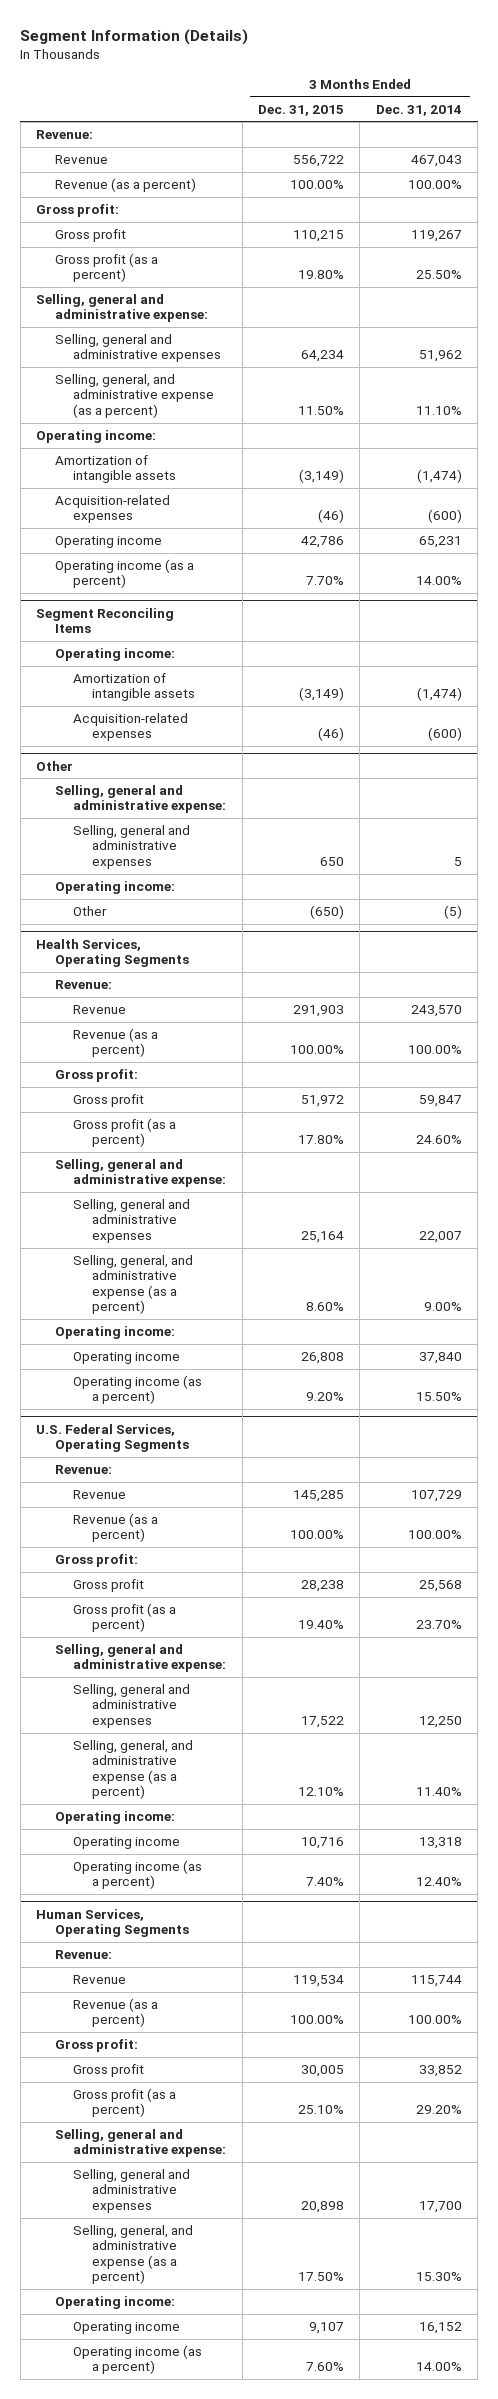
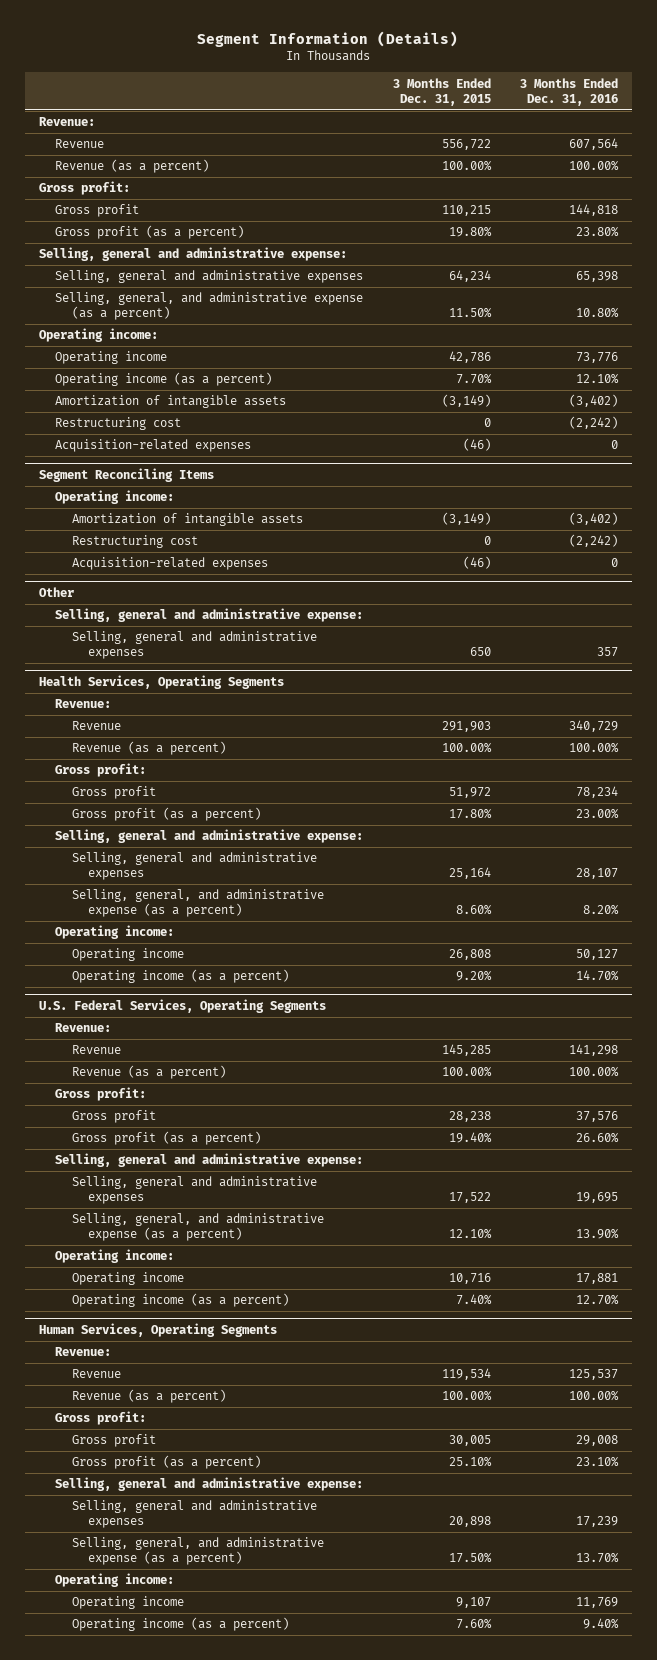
- | 3 Months Ended Dec. 31, 2015 | 3 Months Ended Dec. 31, 2014
+ | 3 Months Ended Dec. 31, 2015 | 3 Months Ended Dec. 31, 2016
moved down: Amortization of intangible assets | (3,149) | (3,402)
+ Restructuring cost | 0 | (2,242)
moved down: Acquisition-related expenses | (46) | 0
@ Segment Reconciling Items
+ Restructuring cost | 0 | (2,242)
@ Other
- Operating income:
- Other | (650) | (5)

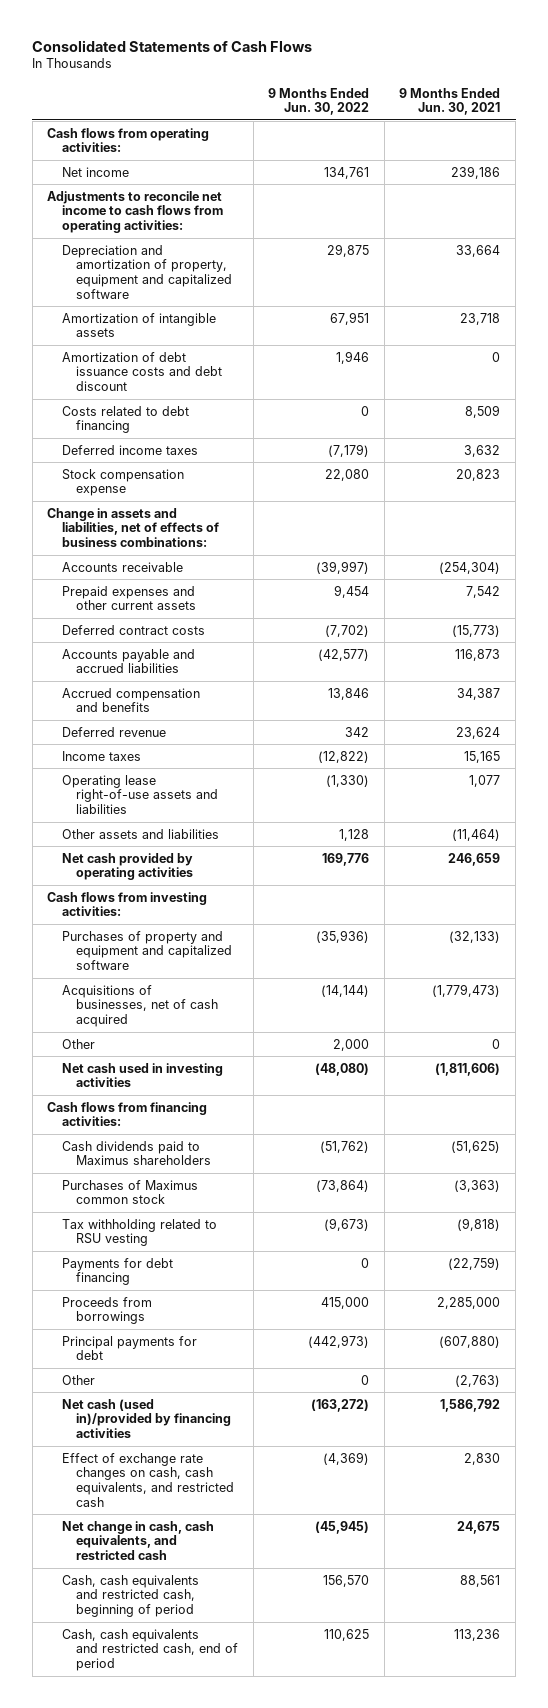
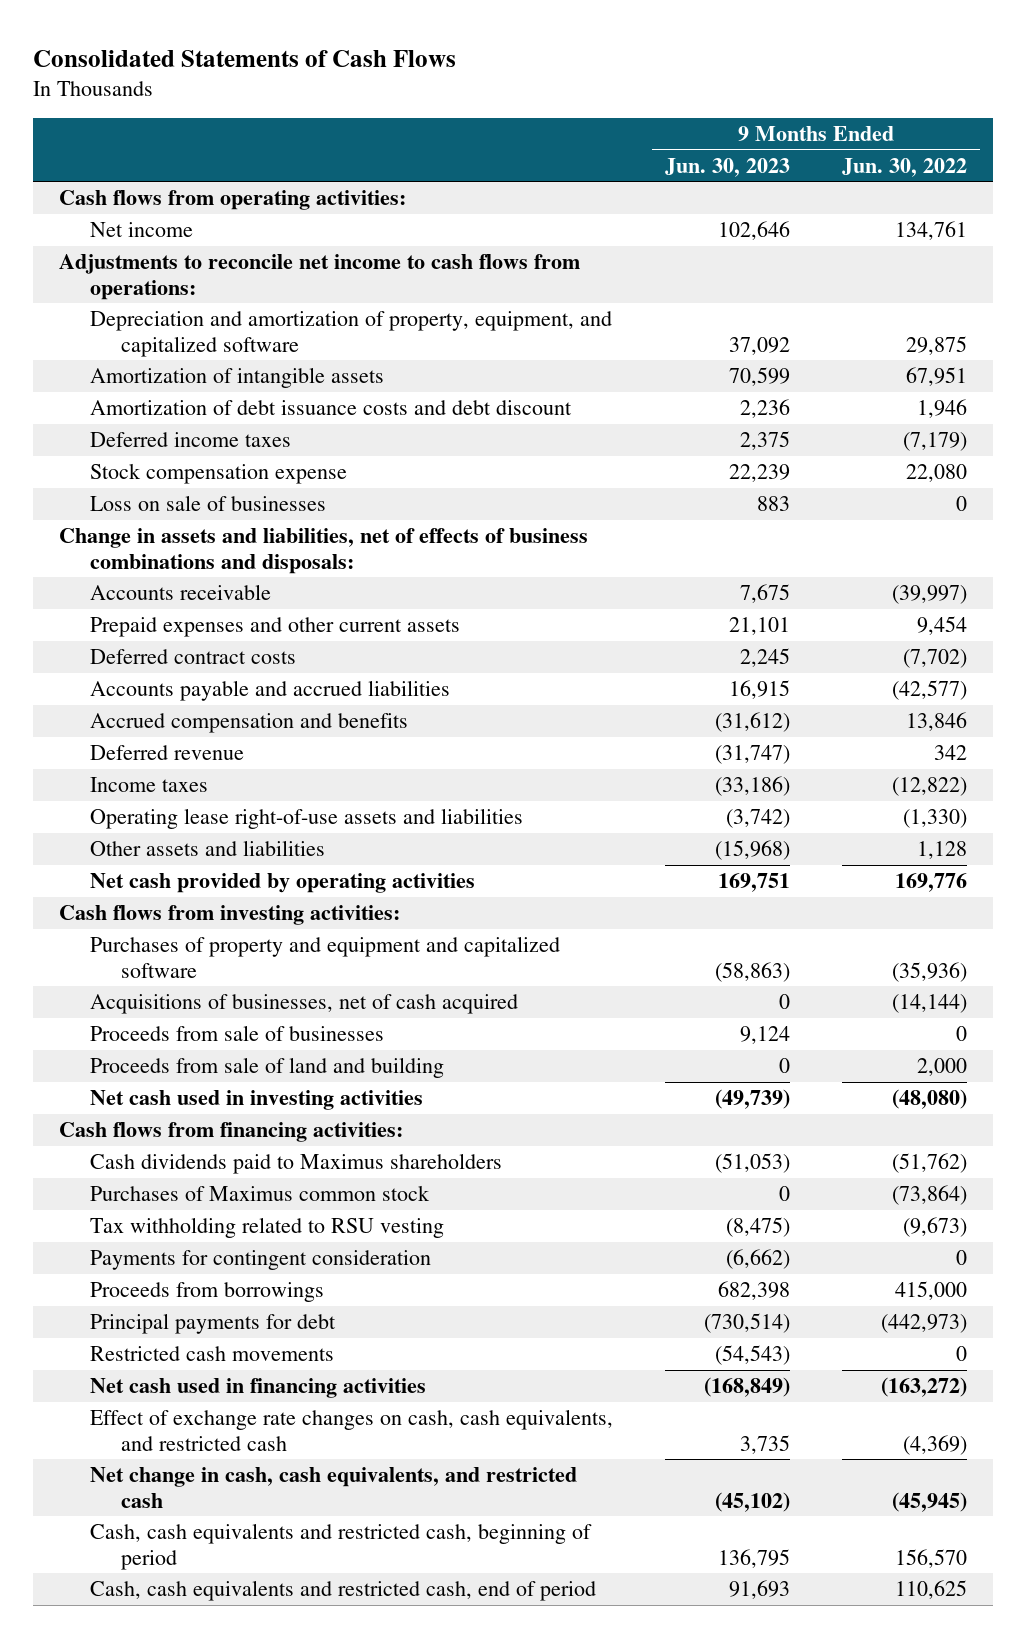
- | 9 Months Ended Jun. 30, 2022 | 9 Months Ended Jun. 30, 2021
+ | 9 Months Ended Jun. 30, 2023 | 9 Months Ended Jun. 30, 2022
- Adjustments to reconcile net income to cash flows from operating activities:
- Depreciation and amortization of property, equipment and capitalized software | 29,875 | 33,664
+ Adjustments to reconcile net income to cash flows from operations:
+ Depreciation and amortization of property, equipment, and capitalized software | 37,092 | 29,875
- Costs related to debt financing | 0 | 8,509
- Change in assets and liabilities, net of effects of business combinations:
+ Loss on sale of businesses | 883 | 0
+ Change in assets and liabilities, net of effects of business combinations and disposals:
- Other | 2,000 | 0
+ Proceeds from sale of businesses | 9,124 | 0
+ Proceeds from sale of land and building | 0 | 2,000
- Payments for debt financing | 0 | (22,759)
+ Payments for contingent consideration | (6,662) | 0
- Other | 0 | (2,763)
- Net cash (used in)/provided by financing activities | (163,272) | 1,586,792
+ Restricted cash movements | (54,543) | 0
+ Net cash used in financing activities | (168,849) | (163,272)

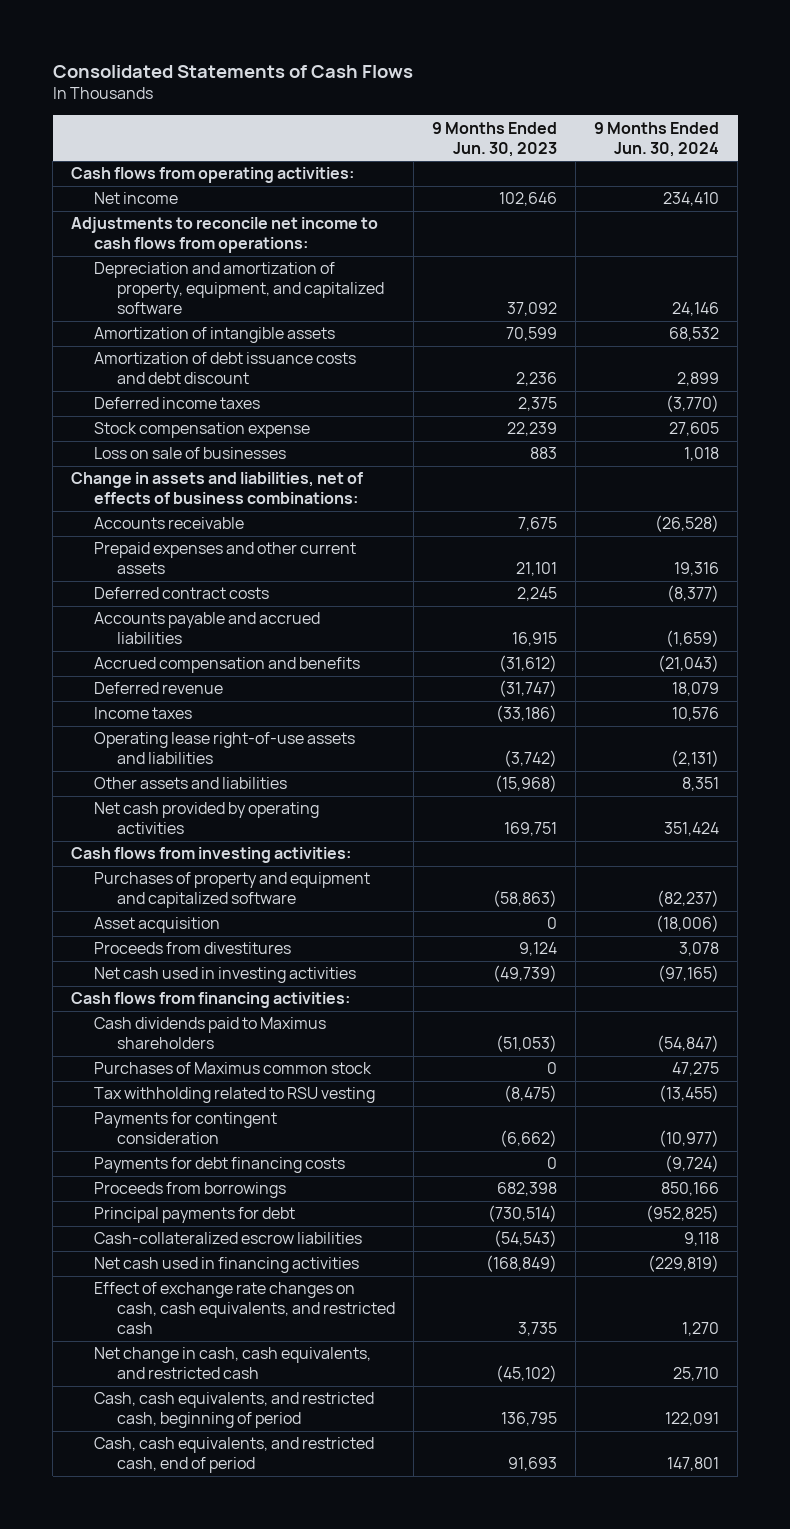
- | 9 Months Ended Jun. 30, 2023 | 9 Months Ended Jun. 30, 2022
+ | 9 Months Ended Jun. 30, 2023 | 9 Months Ended Jun. 30, 2024
- Change in assets and liabilities, net of effects of business combinations and disposals:
+ Change in assets and liabilities, net of effects of business combinations:
- Acquisitions of businesses, net of cash acquired | 0 | (14,144)
- Proceeds from sale of businesses | 9,124 | 0
- Proceeds from sale of land and building | 0 | 2,000
+ Asset acquisition | 0 | (18,006)
+ Proceeds from divestitures | 9,124 | 3,078
+ Payments for debt financing costs | 0 | (9,724)
- Restricted cash movements | (54,543) | 0
+ Cash-collateralized escrow liabilities | (54,543) | 9,118
- Cash, cash equivalents and restricted cash, beginning of period | 136,795 | 156,570
- Cash, cash equivalents and restricted cash, end of period | 91,693 | 110,625
+ Cash, cash equivalents, and restricted cash, beginning of period | 136,795 | 122,091
+ Cash, cash equivalents, and restricted cash, end of period | 91,693 | 147,801

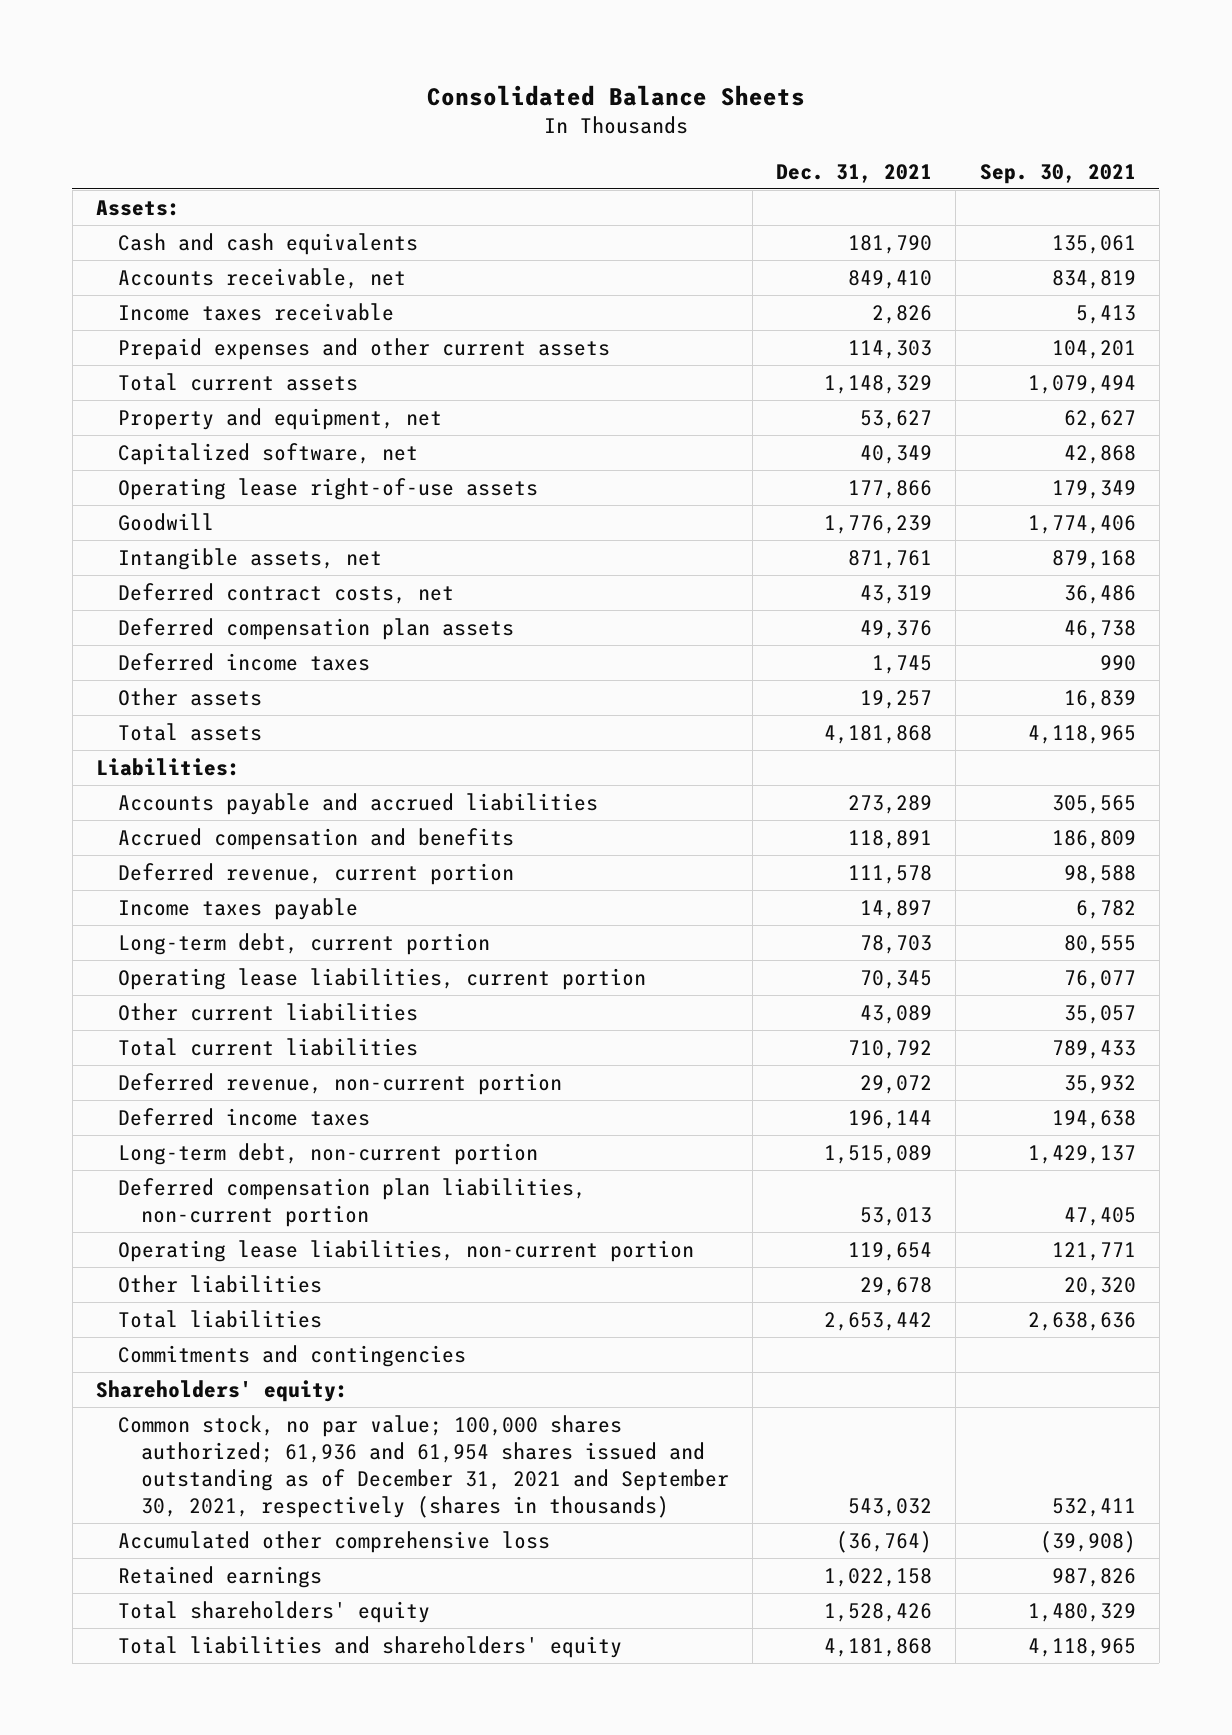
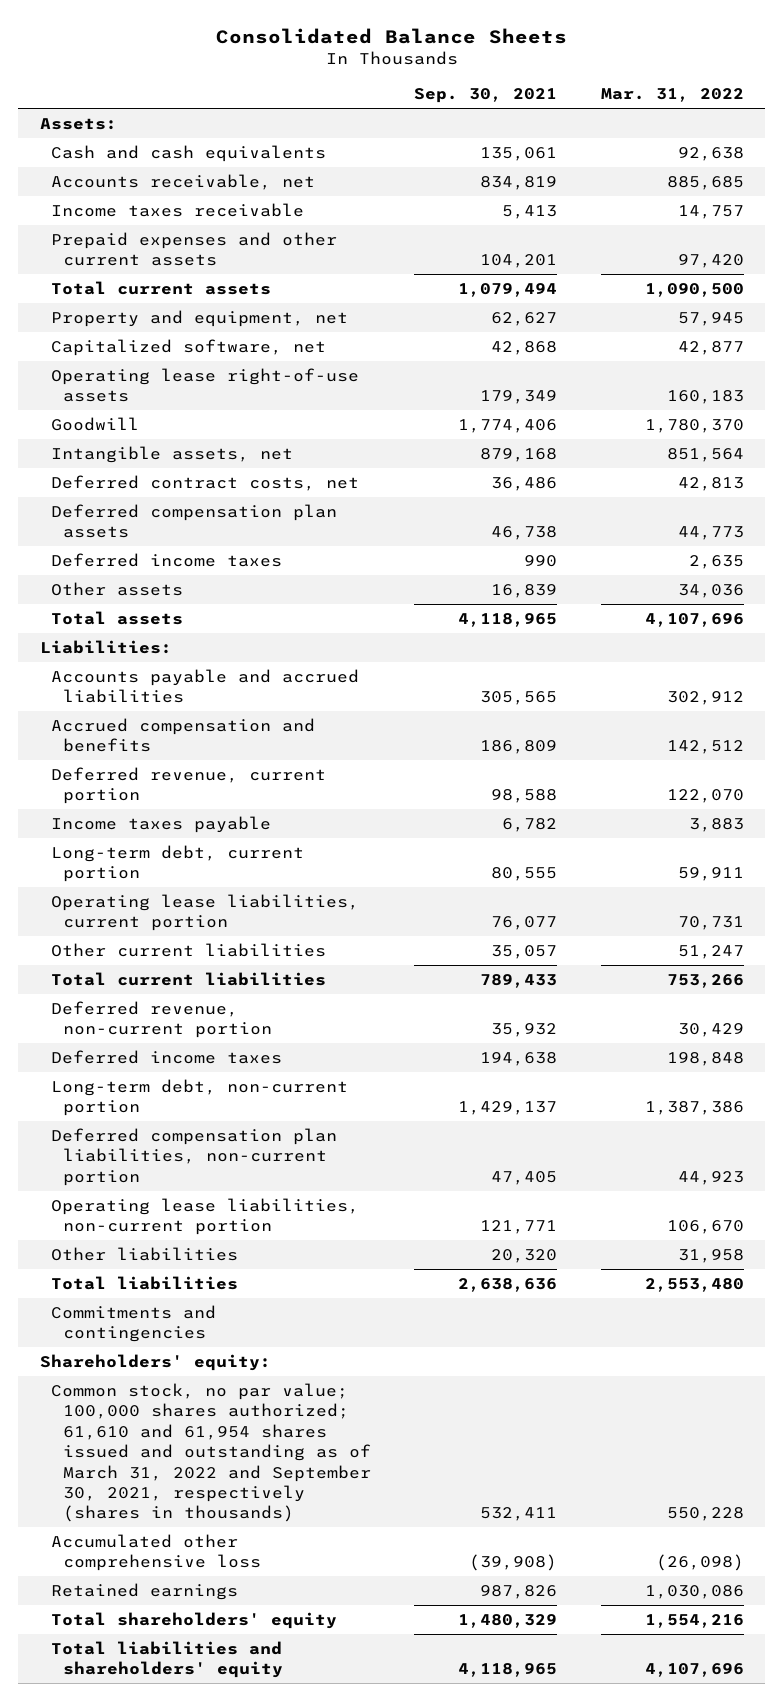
- | Dec. 31, 2021 | Sep. 30, 2021
+ | Sep. 30, 2021 | Mar. 31, 2022
- Common stock, no par value; 100,000 shares authorized; 61,936 and 61,954 shares issued and outstanding as of December 31, 2021 and September 30, 2021, respectively (shares in thousands) | 543,032 | 532,411
+ Common stock, no par value; 100,000 shares authorized; 61,610 and 61,954 shares issued and outstanding as of March 31, 2022 and September 30, 2021, respectively (shares in thousands) | 532,411 | 550,228

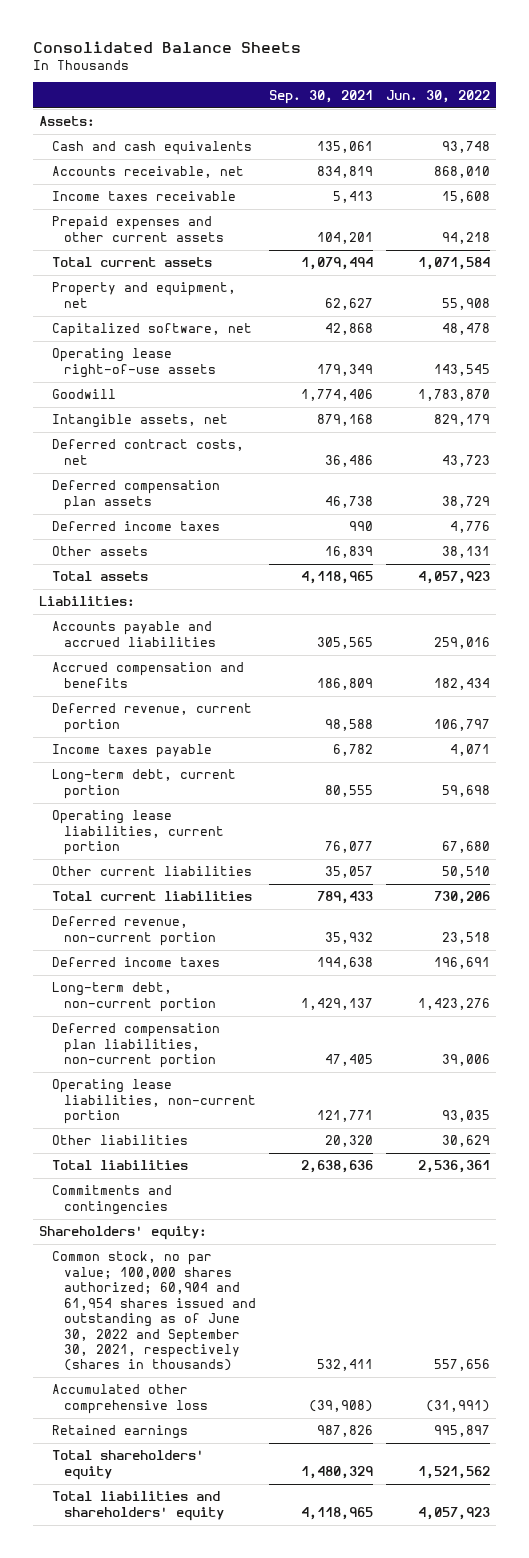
- | Sep. 30, 2021 | Mar. 31, 2022
+ | Sep. 30, 2021 | Jun. 30, 2022
- Common stock, no par value; 100,000 shares authorized; 61,610 and 61,954 shares issued and outstanding as of March 31, 2022 and September 30, 2021, respectively (shares in thousands) | 532,411 | 550,228
+ Common stock, no par value; 100,000 shares authorized; 60,904 and 61,954 shares issued and outstanding as of June 30, 2022 and September 30, 2021, respectively (shares in thousands) | 532,411 | 557,656

